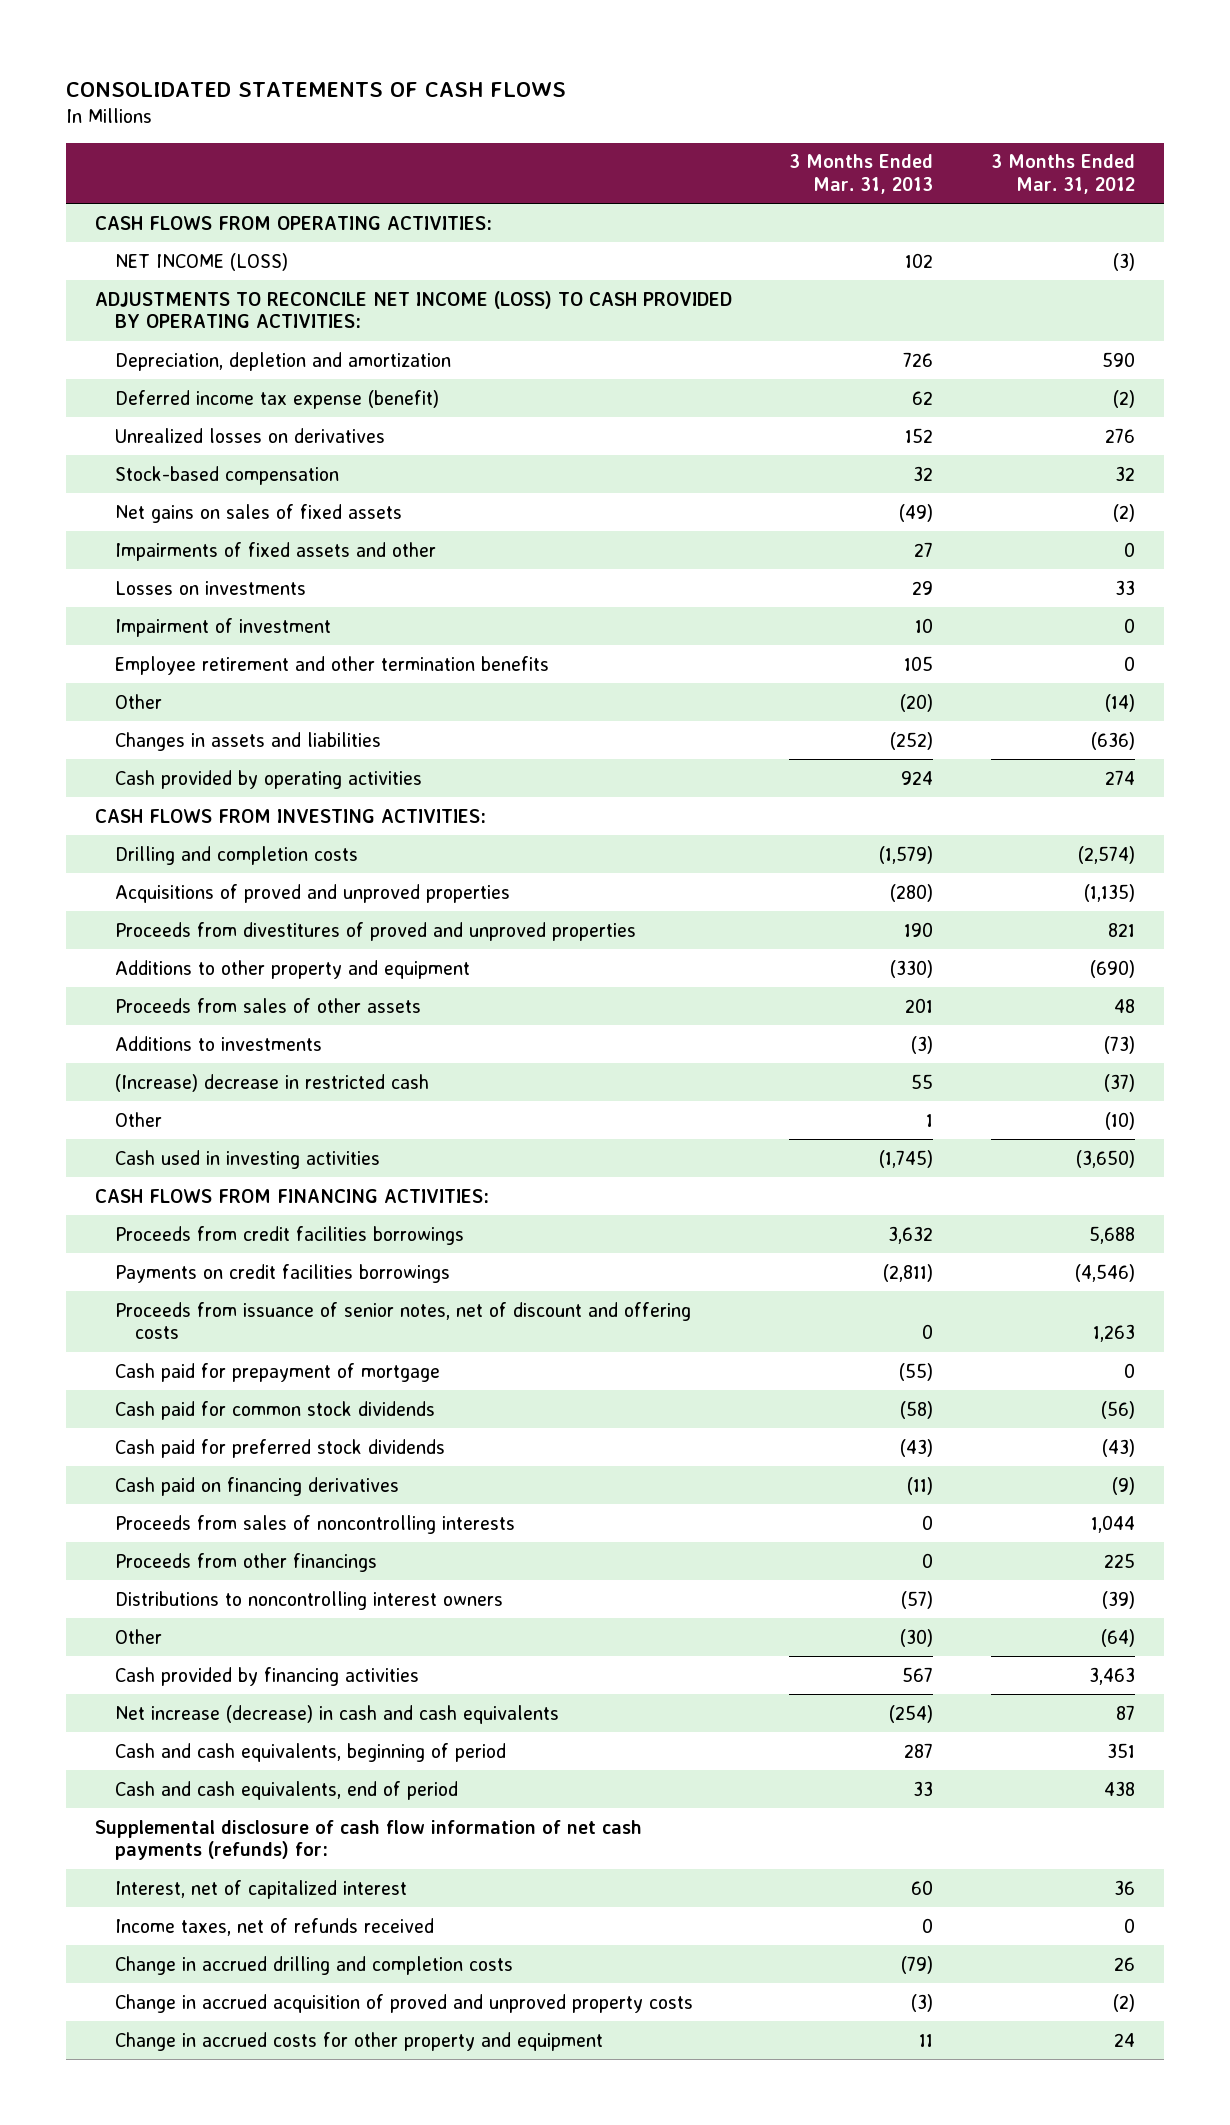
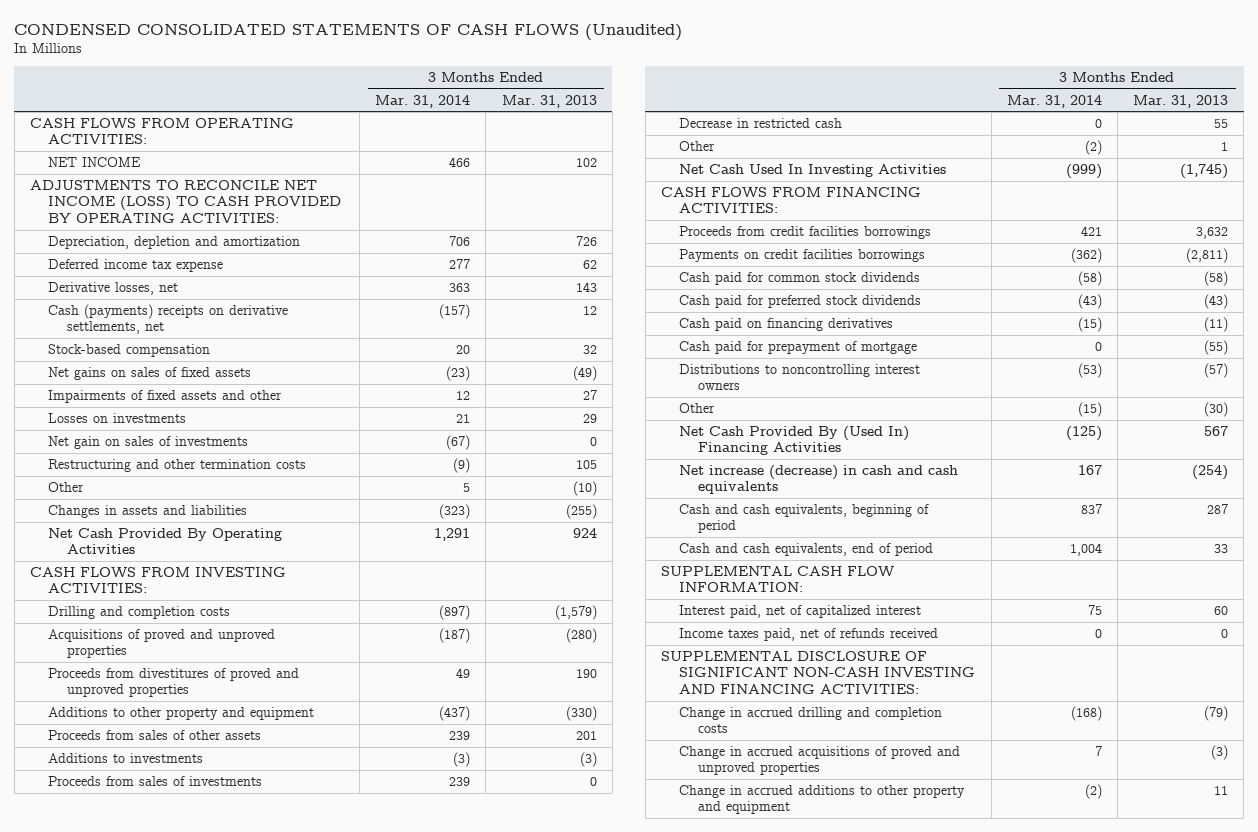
- CONSOLIDATED STATEMENTS OF CASH FLOWS
+ CONDENSED CONSOLIDATED STATEMENTS OF CASH FLOWS (Unaudited)
- | 3 Months Ended Mar. 31, 2013 | 3 Months Ended Mar. 31, 2012
+ | 3 Months Ended Mar. 31, 2014 | 3 Months Ended Mar. 31, 2013
- NET INCOME (LOSS) | 102 | (3)
+ NET INCOME | 466 | 102
- Deferred income tax expense (benefit) | 62 | (2)
- Unrealized losses on derivatives | 152 | 276
+ Deferred income tax expense | 277 | 62
+ Derivative losses, net | 363 | 143
+ Cash (payments) receipts on derivative settlements, net | (157) | 12
- Impairment of investment | 10 | 0
- Employee retirement and other termination benefits | 105 | 0
- Other | (20) | (14)
- Changes in assets and liabilities | (252) | (636)
- Cash provided by operating activities | 924 | 274
+ Net gain on sales of investments | (67) | 0
+ Restructuring and other termination costs | (9) | 105
+ Other | 5 | (10)
+ Changes in assets and liabilities | (323) | (255)
+ Net Cash Provided By Operating Activities | 1,291 | 924
- (Increase) decrease in restricted cash | 55 | (37)
+ Proceeds from sales of investments | 239 | 0
+ Decrease in restricted cash | 0 | 55
- Cash used in investing activities | (1,745) | (3,650)
+ Net Cash Used In Investing Activities | (999) | (1,745)
- Proceeds from issuance of senior notes, net of discount and offering costs | 0 | 1,263
- Proceeds from sales of noncontrolling interests | 0 | 1,044
- Proceeds from other financings | 0 | 225
moved down: Cash paid for prepayment of mortgage | 0 | (55)
- Cash provided by financing activities | 567 | 3,463
+ Net Cash Provided By (Used In) Financing Activities | (125) | 567
- Supplemental disclosure of cash flow information of net cash payments (refunds) for:
- Interest, net of capitalized interest | 60 | 36
- Income taxes, net of refunds received | 0 | 0
+ SUPPLEMENTAL CASH FLOW INFORMATION:
+ Interest paid, net of capitalized interest | 75 | 60
+ Income taxes paid, net of refunds received | 0 | 0
+ SUPPLEMENTAL DISCLOSURE OF SIGNIFICANT NON-CASH INVESTING AND FINANCING ACTIVITIES:
- Change in accrued acquisition of proved and unproved property costs | (3) | (2)
- Change in accrued costs for other property and equipment | 11 | 24
+ Change in accrued acquisitions of proved and unproved properties | 7 | (3)
+ Change in accrued additions to other property and equipment | (2) | 11

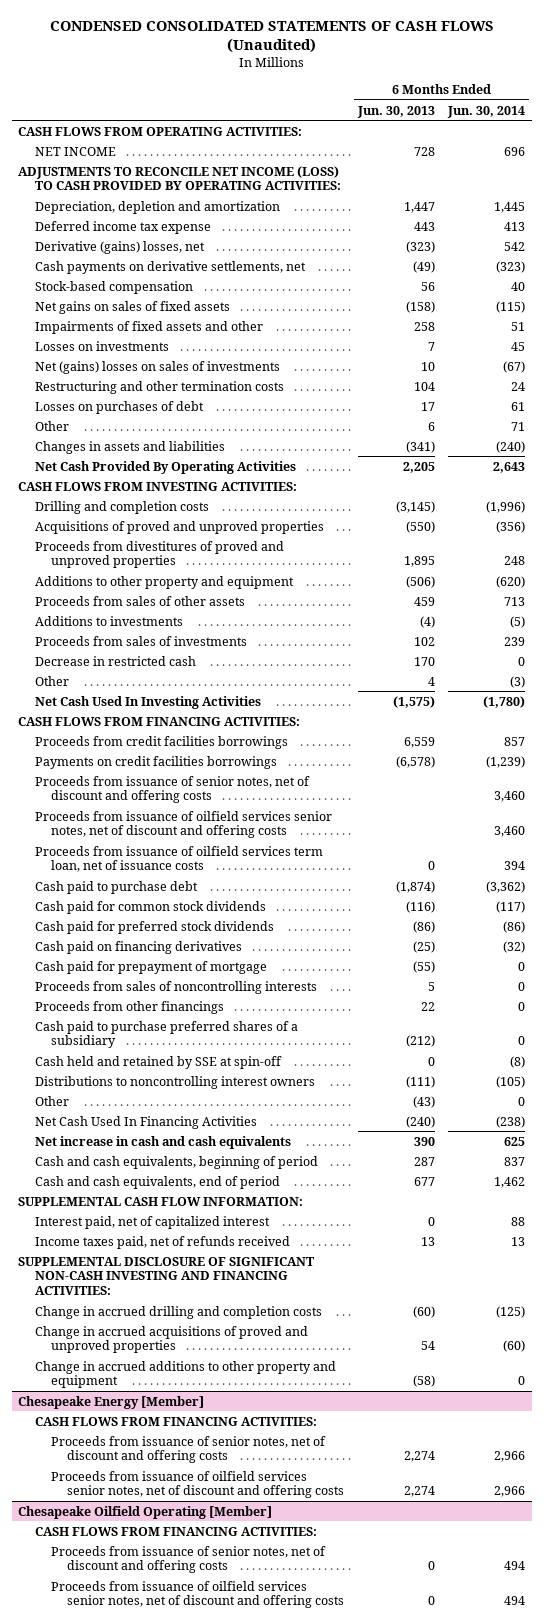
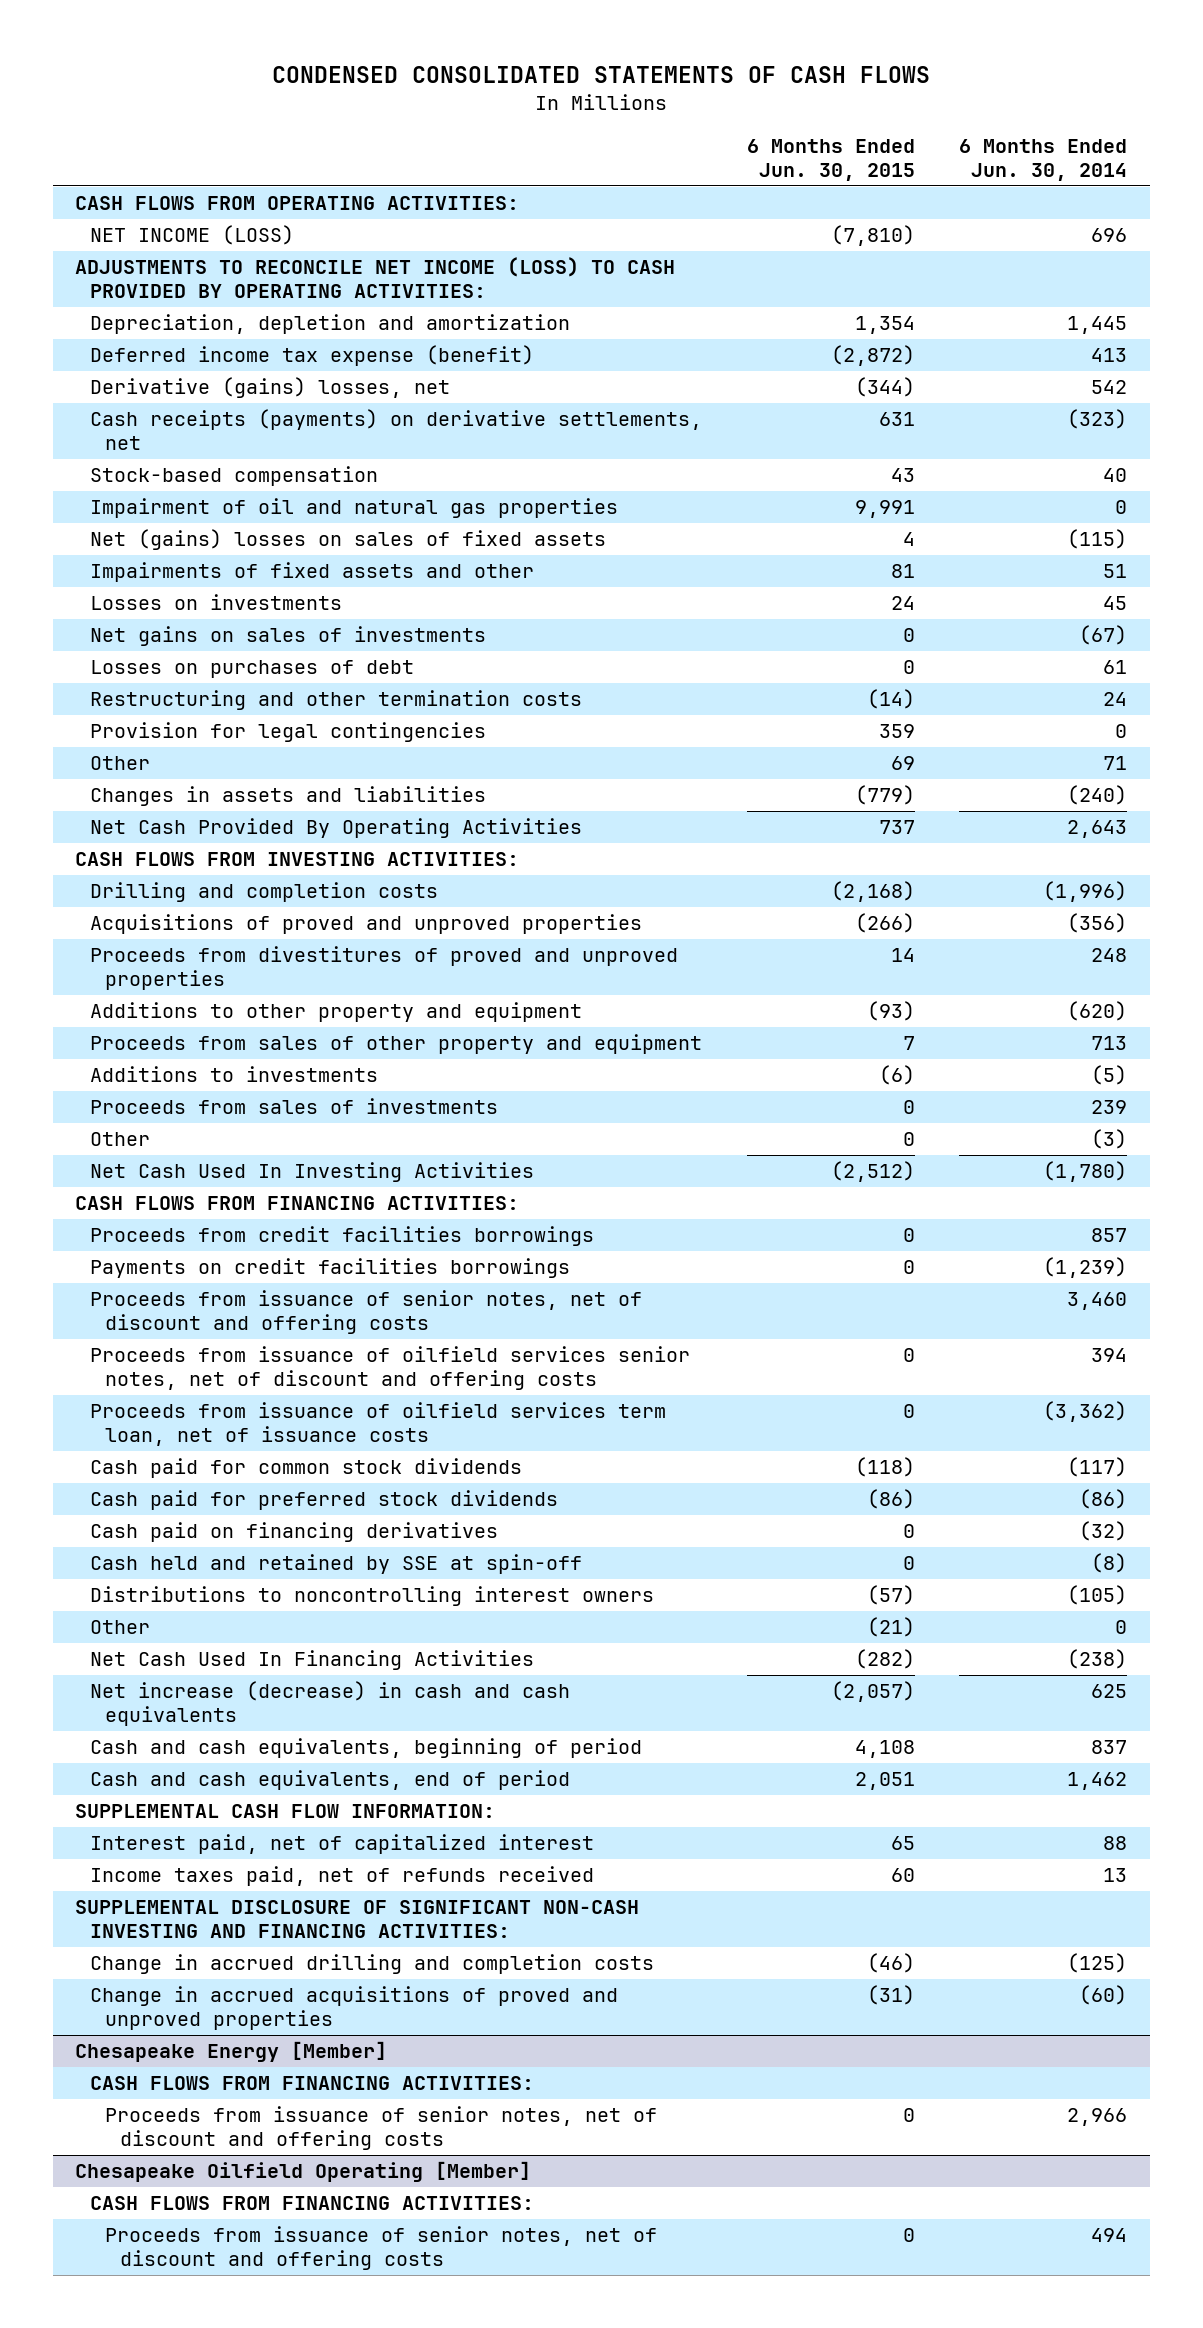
- CONDENSED CONSOLIDATED STATEMENTS OF CASH FLOWS (Unaudited)
+ CONDENSED CONSOLIDATED STATEMENTS OF CASH FLOWS
- | 6 Months Ended Jun. 30, 2013 | 6 Months Ended Jun. 30, 2014
+ | 6 Months Ended Jun. 30, 2015 | 6 Months Ended Jun. 30, 2014
- NET INCOME | 728 | 696
+ NET INCOME (LOSS) | (7,810) | 696
- Deferred income tax expense | 443 | 413
+ Deferred income tax expense (benefit) | (2,872) | 413
- Cash payments on derivative settlements, net | (49) | (323)
+ Cash receipts (payments) on derivative settlements, net | 631 | (323)
- Net gains on sales of fixed assets | (158) | (115)
+ Impairment of oil and natural gas properties | 9,991 | 0
+ Net (gains) losses on sales of fixed assets | 4 | (115)
- Net (gains) losses on sales of investments | 10 | (67)
+ Net gains on sales of investments | 0 | (67)
moved down: Restructuring and other termination costs | (14) | 24
+ Provision for legal contingencies | 359 | 0
- Proceeds from sales of other assets | 459 | 713
+ Proceeds from sales of other property and equipment | 7 | 713
- Decrease in restricted cash | 170 | 0
- Proceeds from issuance of oilfield services senior notes, net of discount and offering costs | | 3,460
- Proceeds from issuance of oilfield services term loan, net of issuance costs | 0 | 394
- Cash paid to purchase debt | (1,874) | (3,362)
+ Proceeds from issuance of oilfield services senior notes, net of discount and offering costs | 0 | 394
+ Proceeds from issuance of oilfield services term loan, net of issuance costs | 0 | (3,362)
- Cash paid for prepayment of mortgage | (55) | 0
- Proceeds from sales of noncontrolling interests | 5 | 0
- Proceeds from other financings | 22 | 0
- Cash paid to purchase preferred shares of a subsidiary | (212) | 0
- Net increase in cash and cash equivalents | 390 | 625
+ Net increase (decrease) in cash and cash equivalents | (2,057) | 625
- Change in accrued additions to other property and equipment | (58) | 0
@ Chesapeake Energy [Member]
- Proceeds from issuance of oilfield services senior notes, net of discount and offering costs | 2,274 | 2,966
@ Chesapeake Oilfield Operating [Member]
- Proceeds from issuance of oilfield services senior notes, net of discount and offering costs | 0 | 494

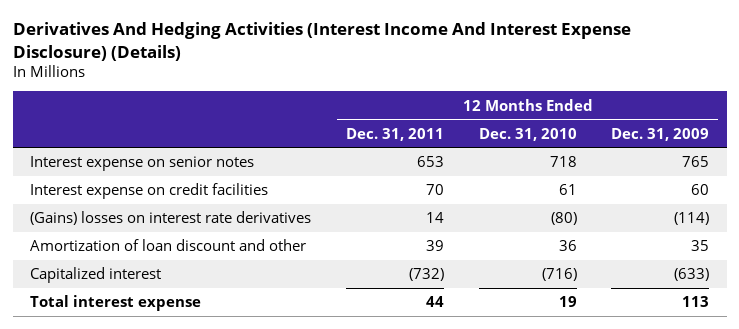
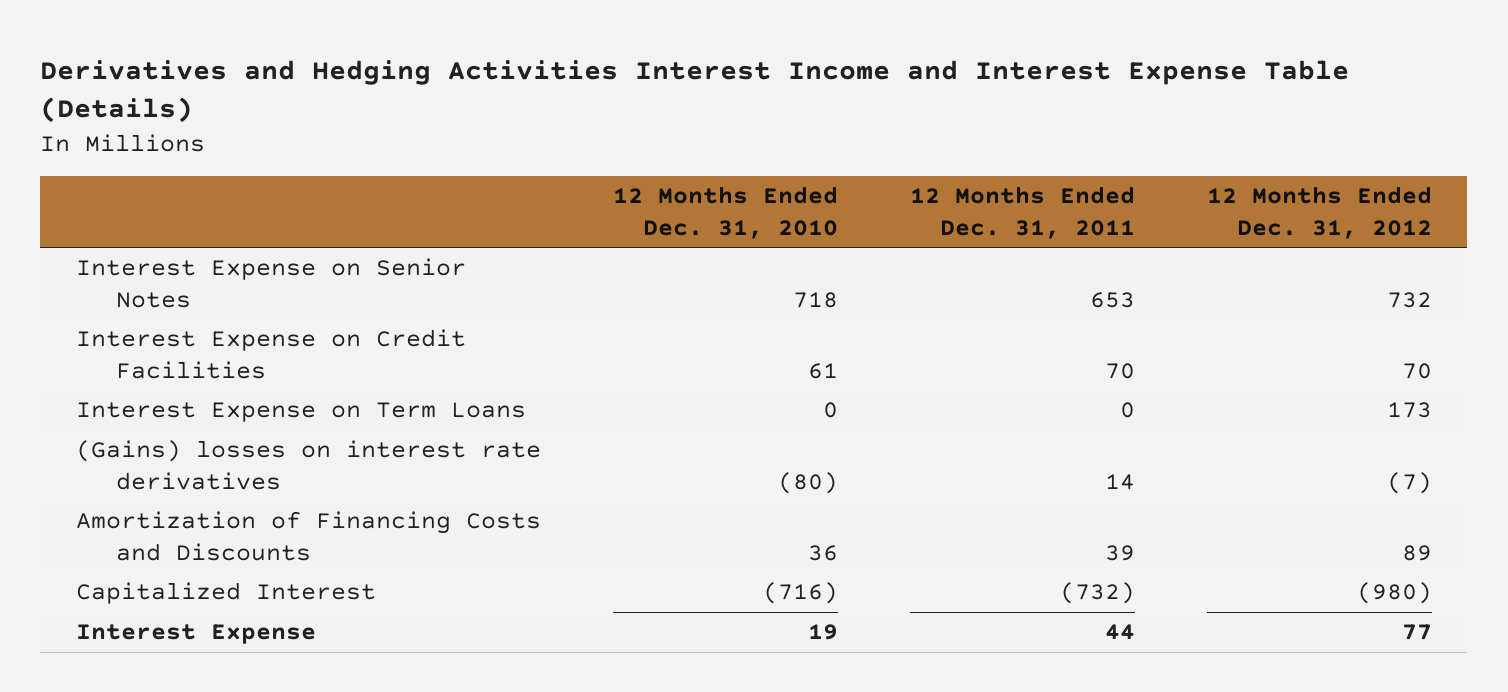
- Derivatives And Hedging Activities (Interest Income And Interest Expense Disclosure) (Details)
+ Derivatives and Hedging Activities Interest Income and Interest Expense Table (Details)
- | 12 Months Ended Dec. 31, 2011 | 12 Months Ended Dec. 31, 2010 | 12 Months Ended Dec. 31, 2009
+ | 12 Months Ended Dec. 31, 2010 | 12 Months Ended Dec. 31, 2011 | 12 Months Ended Dec. 31, 2012
- Interest expense on senior notes | 653 | 718 | 765
- Interest expense on credit facilities | 70 | 61 | 60
+ Interest Expense on Senior Notes | 718 | 653 | 732
+ Interest Expense on Credit Facilities | 61 | 70 | 70
+ Interest Expense on Term Loans | 0 | 0 | 173
- Amortization of loan discount and other | 39 | 36 | 35
- Capitalized interest | (732) | (716) | (633)
- Total interest expense | 44 | 19 | 113
+ Amortization of Financing Costs and Discounts | 36 | 39 | 89
+ Capitalized Interest | (716) | (732) | (980)
+ Interest Expense | 19 | 44 | 77

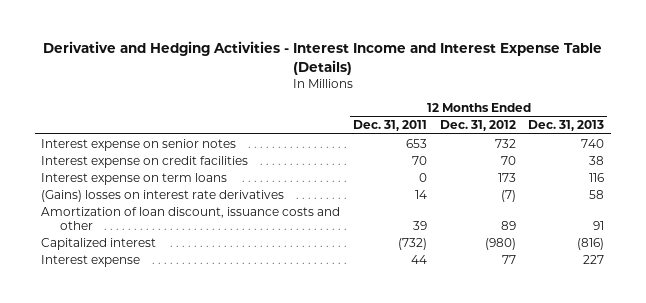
- Derivatives and Hedging Activities Interest Income and Interest Expense Table (Details)
+ Derivative and Hedging Activities - Interest Income and Interest Expense Table (Details)
- | 12 Months Ended Dec. 31, 2010 | 12 Months Ended Dec. 31, 2011 | 12 Months Ended Dec. 31, 2012
+ | 12 Months Ended Dec. 31, 2011 | 12 Months Ended Dec. 31, 2012 | 12 Months Ended Dec. 31, 2013
- Interest Expense on Senior Notes | 718 | 653 | 732
- Interest Expense on Credit Facilities | 61 | 70 | 70
- Interest Expense on Term Loans | 0 | 0 | 173
+ Interest expense on senior notes | 653 | 732 | 740
+ Interest expense on credit facilities | 70 | 70 | 38
+ Interest expense on term loans | 0 | 173 | 116
- Amortization of Financing Costs and Discounts | 36 | 39 | 89
- Capitalized Interest | (716) | (732) | (980)
- Interest Expense | 19 | 44 | 77
+ Amortization of loan discount, issuance costs and other | 39 | 89 | 91
+ Capitalized interest | (732) | (980) | (816)
+ Interest expense | 44 | 77 | 227

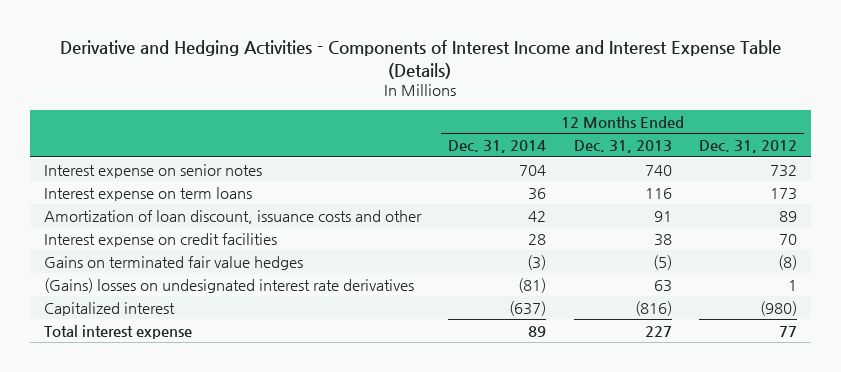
- Derivative and Hedging Activities - Interest Income and Interest Expense Table (Details)
+ Derivative and Hedging Activities - Components of Interest Income and Interest Expense Table (Details)
- | 12 Months Ended Dec. 31, 2011 | 12 Months Ended Dec. 31, 2012 | 12 Months Ended Dec. 31, 2013
+ | 12 Months Ended Dec. 31, 2014 | 12 Months Ended Dec. 31, 2013 | 12 Months Ended Dec. 31, 2012
- (Gains) losses on interest rate derivatives | 14 | (7) | 58
moved down: Interest expense on credit facilities | 28 | 38 | 70
+ Gains on terminated fair value hedges | (3) | (5) | (8)
+ (Gains) losses on undesignated interest rate derivatives | (81) | 63 | 1
- Interest expense | 44 | 77 | 227
+ Total interest expense | 89 | 227 | 77

